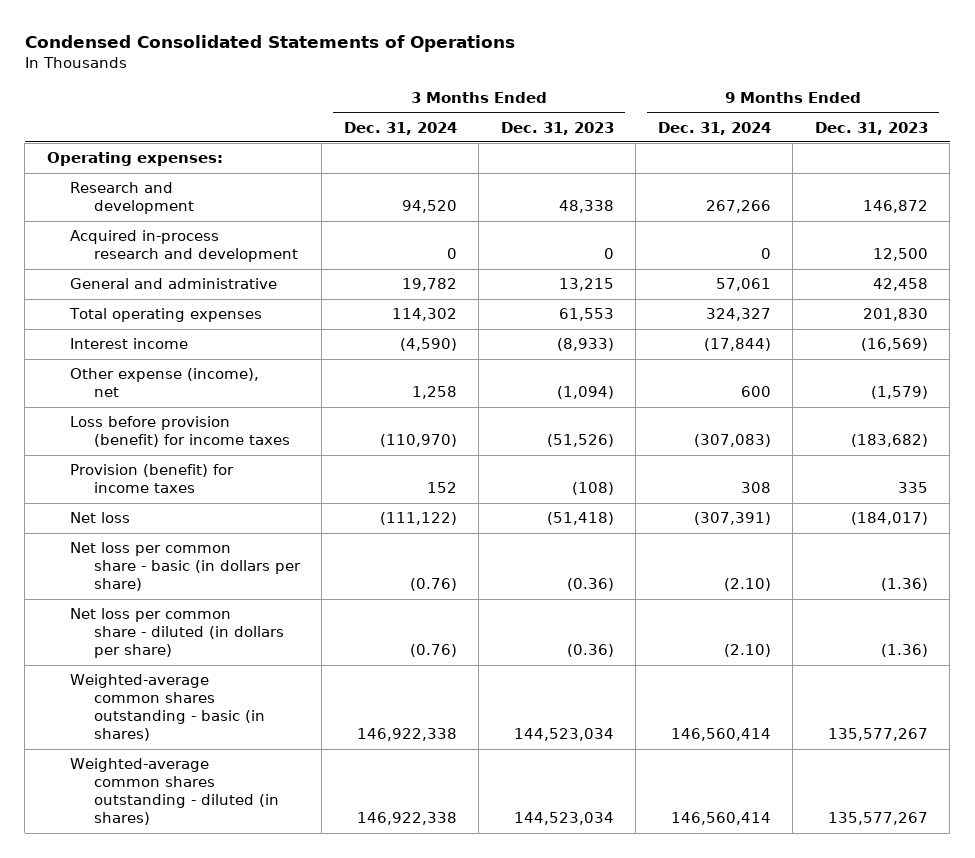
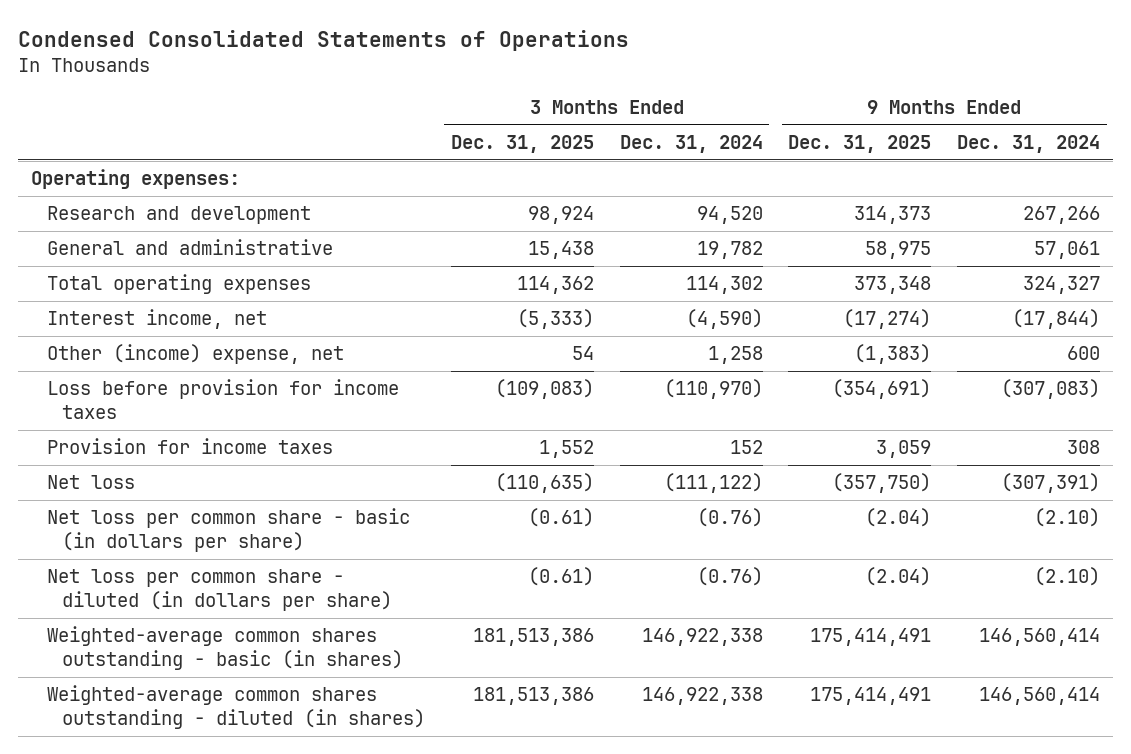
- | 3 Months Ended Dec. 31, 2024 | 3 Months Ended Dec. 31, 2023 | 9 Months Ended Dec. 31, 2024 | 9 Months Ended Dec. 31, 2023
+ | 3 Months Ended Dec. 31, 2025 | 3 Months Ended Dec. 31, 2024 | 9 Months Ended Dec. 31, 2025 | 9 Months Ended Dec. 31, 2024
- Acquired in-process research and development | 0 | 0 | 0 | 12,500
- Interest income | (4,590) | (8,933) | (17,844) | (16,569)
- Other expense (income), net | 1,258 | (1,094) | 600 | (1,579)
- Loss before provision (benefit) for income taxes | (110,970) | (51,526) | (307,083) | (183,682)
- Provision (benefit) for income taxes | 152 | (108) | 308 | 335
+ Interest income, net | (5,333) | (4,590) | (17,274) | (17,844)
+ Other (income) expense, net | 54 | 1,258 | (1,383) | 600
+ Loss before provision for income taxes | (109,083) | (110,970) | (354,691) | (307,083)
+ Provision for income taxes | 1,552 | 152 | 3,059 | 308

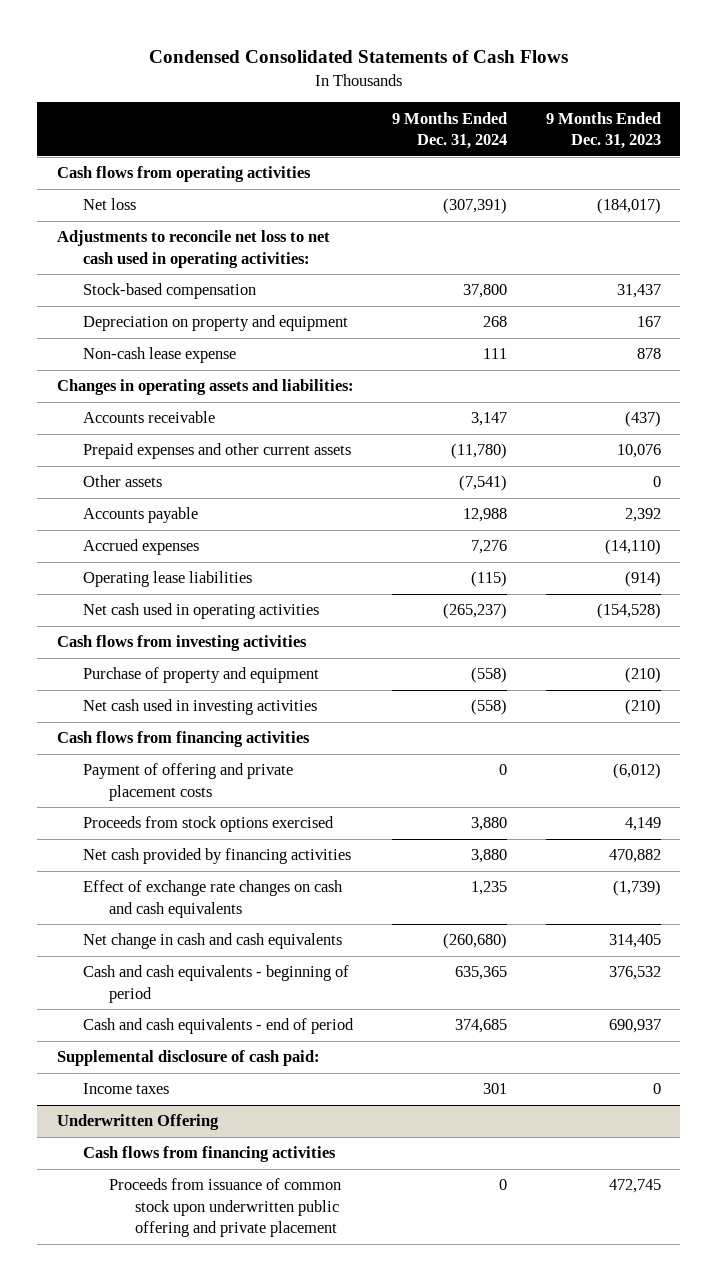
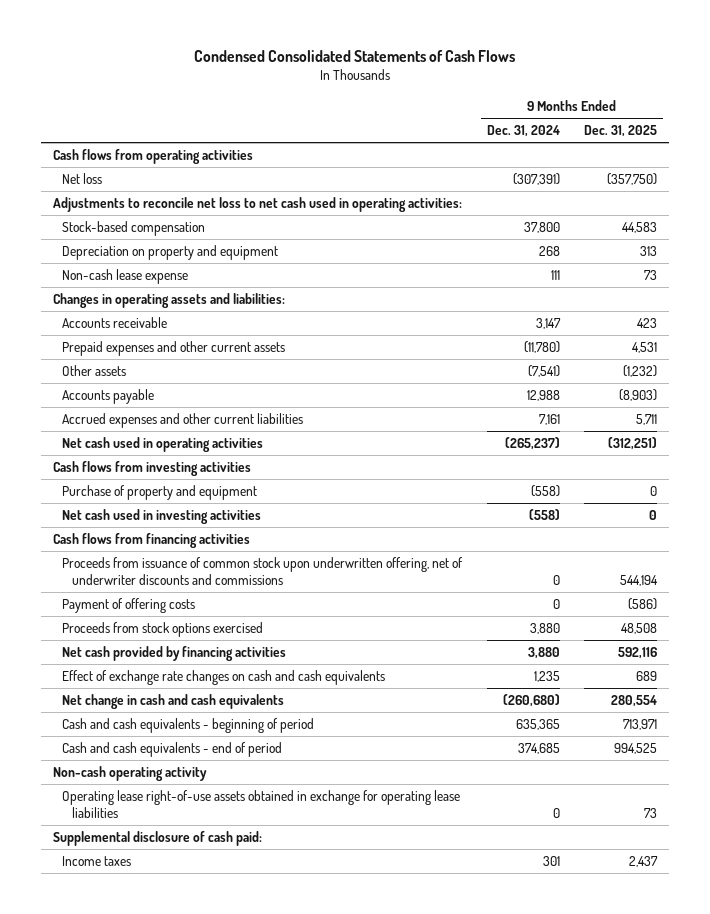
- | 9 Months Ended Dec. 31, 2024 | 9 Months Ended Dec. 31, 2023
+ | 9 Months Ended Dec. 31, 2024 | 9 Months Ended Dec. 31, 2025
- Accrued expenses | 7,276 | (14,110)
- Operating lease liabilities | (115) | (914)
+ Accrued expenses and other current liabilities | 7,161 | 5,711
- Payment of offering and private placement costs | 0 | (6,012)
+ Proceeds from issuance of common stock upon underwritten offering, net of underwriter discounts and commissions | 0 | 544,194
+ Payment of offering costs | 0 | (586)
+ Non-cash operating activity
+ Operating lease right-of-use assets obtained in exchange for operating lease liabilities | 0 | 73
- Underwritten Offering
- Cash flows from financing activities
- Proceeds from issuance of common stock upon underwritten public offering and private placement | 0 | 472,745

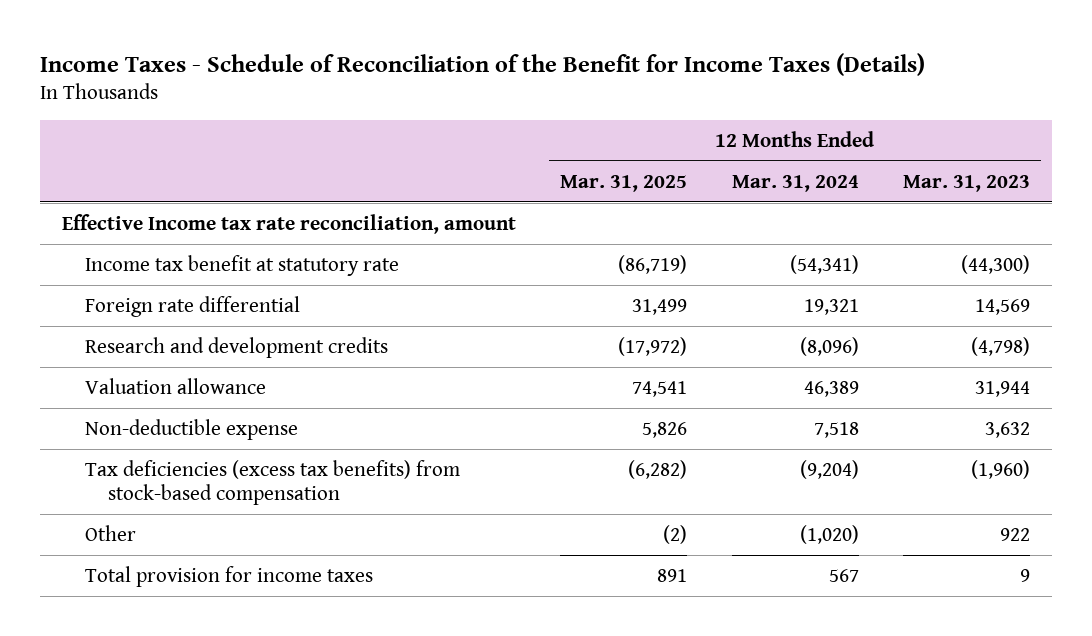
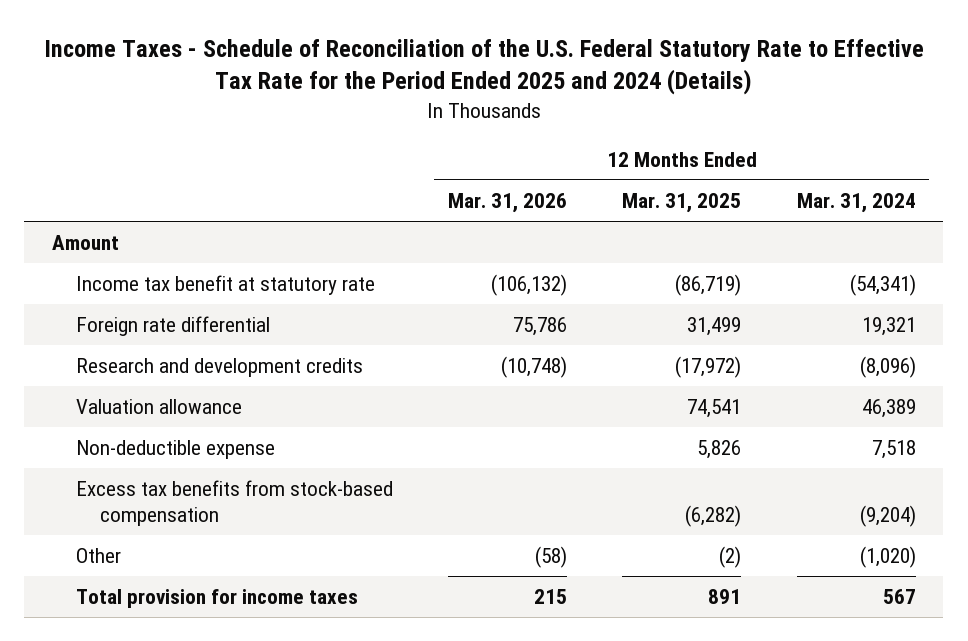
- Income Taxes - Schedule of Reconciliation of the Benefit for Income Taxes (Details)
+ Income Taxes - Schedule of Reconciliation of the U.S. Federal Statutory Rate to Effective Tax Rate for the Period Ended 2025 and 2024 (Details)
- | 12 Months Ended Mar. 31, 2025 | 12 Months Ended Mar. 31, 2024 | 12 Months Ended Mar. 31, 2023
+ | 12 Months Ended Mar. 31, 2026 | 12 Months Ended Mar. 31, 2025 | 12 Months Ended Mar. 31, 2024
- Effective Income tax rate reconciliation, amount
+ Amount
- Tax deficiencies (excess tax benefits) from stock-based compensation | (6,282) | (9,204) | (1,960)
+ Excess tax benefits from stock-based compensation | | (6,282) | (9,204)

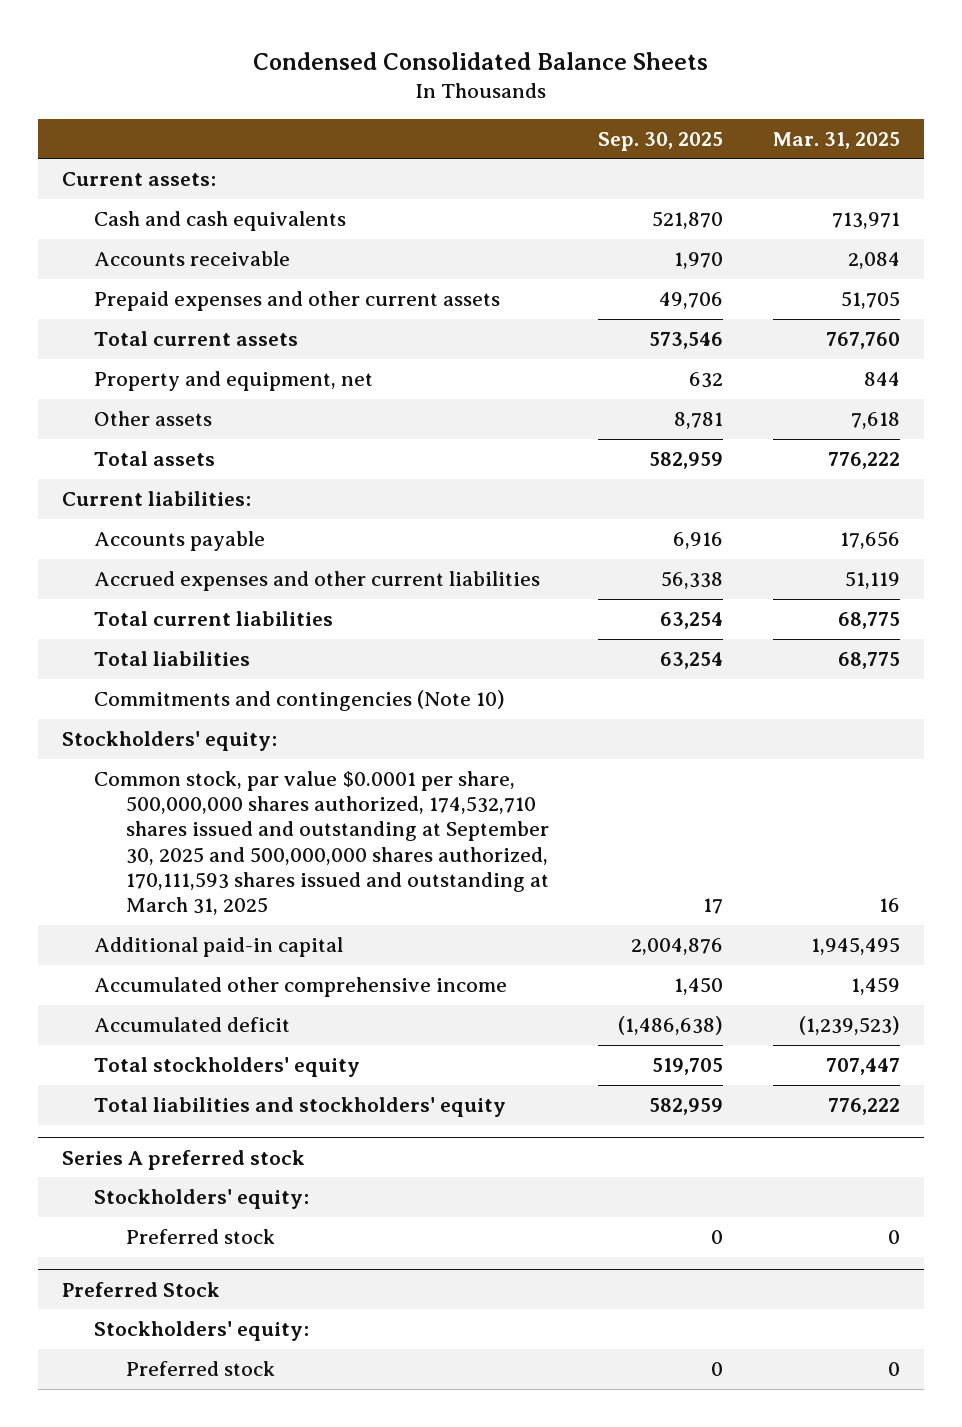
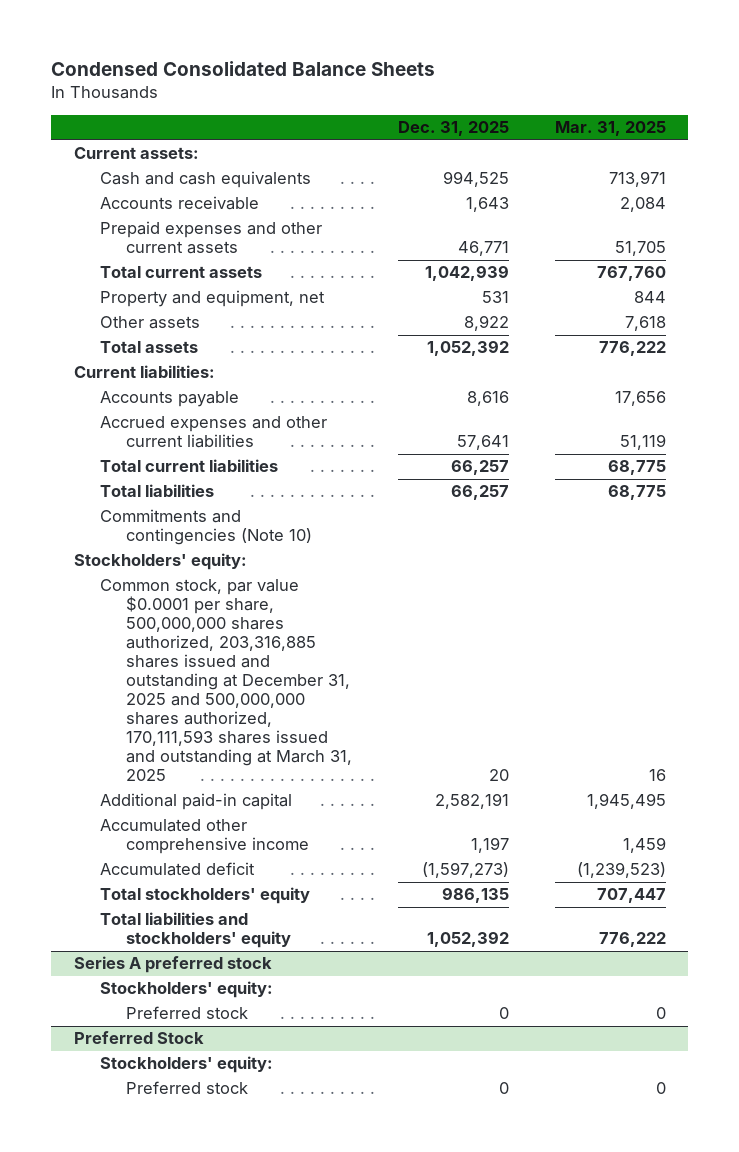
- | Sep. 30, 2025 | Mar. 31, 2025
+ | Dec. 31, 2025 | Mar. 31, 2025
- Common stock, par value $0.0001 per share, 500,000,000 shares authorized, 174,532,710 shares issued and outstanding at September 30, 2025 and 500,000,000 shares authorized, 170,111,593 shares issued and outstanding at March 31, 2025 | 17 | 16
+ Common stock, par value $0.0001 per share, 500,000,000 shares authorized, 203,316,885 shares issued and outstanding at December 31, 2025 and 500,000,000 shares authorized, 170,111,593 shares issued and outstanding at March 31, 2025 | 20 | 16

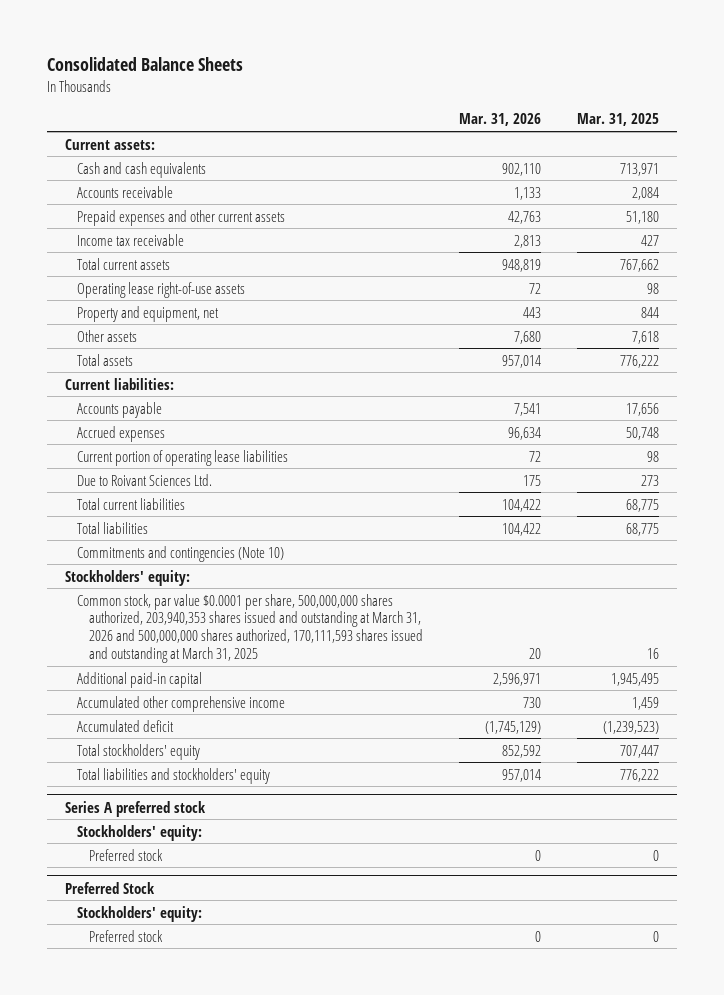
- Condensed Consolidated Balance Sheets
+ Consolidated Balance Sheets
- | Dec. 31, 2025 | Mar. 31, 2025
+ | Mar. 31, 2026 | Mar. 31, 2025
- Prepaid expenses and other current assets | 46,771 | 51,705
- Total current assets | 1,042,939 | 767,760
+ Prepaid expenses and other current assets | 42,763 | 51,180
+ Income tax receivable | 2,813 | 427
+ Total current assets | 948,819 | 767,662
+ Operating lease right-of-use assets | 72 | 98
- Accrued expenses and other current liabilities | 57,641 | 51,119
+ Accrued expenses | 96,634 | 50,748
+ Current portion of operating lease liabilities | 72 | 98
+ Due to Roivant Sciences Ltd. | 175 | 273
- Common stock, par value $0.0001 per share, 500,000,000 shares authorized, 203,316,885 shares issued and outstanding at December 31, 2025 and 500,000,000 shares authorized, 170,111,593 shares issued and outstanding at March 31, 2025 | 20 | 16
+ Common stock, par value $0.0001 per share, 500,000,000 shares authorized, 203,940,353 shares issued and outstanding at March 31, 2026 and 500,000,000 shares authorized, 170,111,593 shares issued and outstanding at March 31, 2025 | 20 | 16

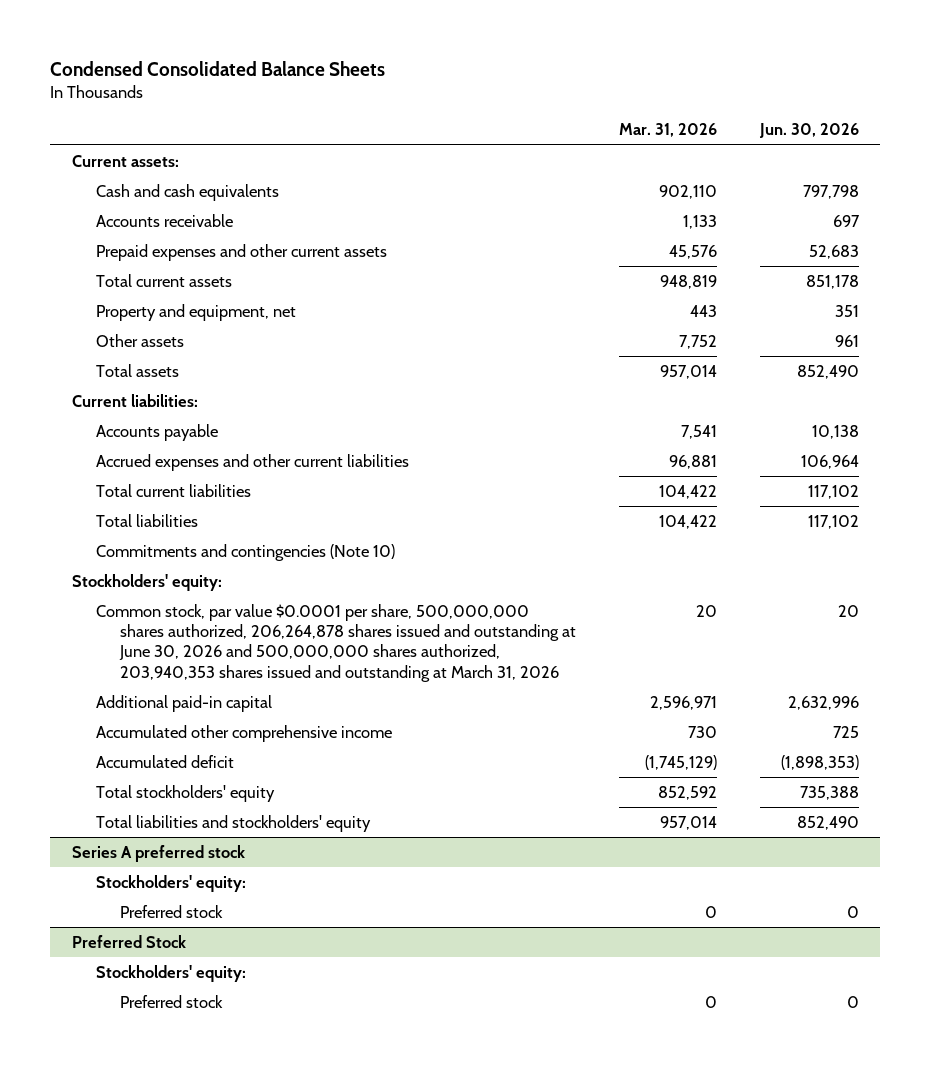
- Consolidated Balance Sheets
+ Condensed Consolidated Balance Sheets
- | Mar. 31, 2026 | Mar. 31, 2025
+ | Mar. 31, 2026 | Jun. 30, 2026
- Prepaid expenses and other current assets | 42,763 | 51,180
- Income tax receivable | 2,813 | 427
+ Prepaid expenses and other current assets | 45,576 | 52,683
- Operating lease right-of-use assets | 72 | 98
- Other assets | 7,680 | 7,618
+ Other assets | 7,752 | 961
- Accrued expenses | 96,634 | 50,748
- Current portion of operating lease liabilities | 72 | 98
- Due to Roivant Sciences Ltd. | 175 | 273
+ Accrued expenses and other current liabilities | 96,881 | 106,964
- Common stock, par value $0.0001 per share, 500,000,000 shares authorized, 203,940,353 shares issued and outstanding at March 31, 2026 and 500,000,000 shares authorized, 170,111,593 shares issued and outstanding at March 31, 2025 | 20 | 16
+ Common stock, par value $0.0001 per share, 500,000,000 shares authorized, 206,264,878 shares issued and outstanding at June 30, 2026 and 500,000,000 shares authorized, 203,940,353 shares issued and outstanding at March 31, 2026 | 20 | 20

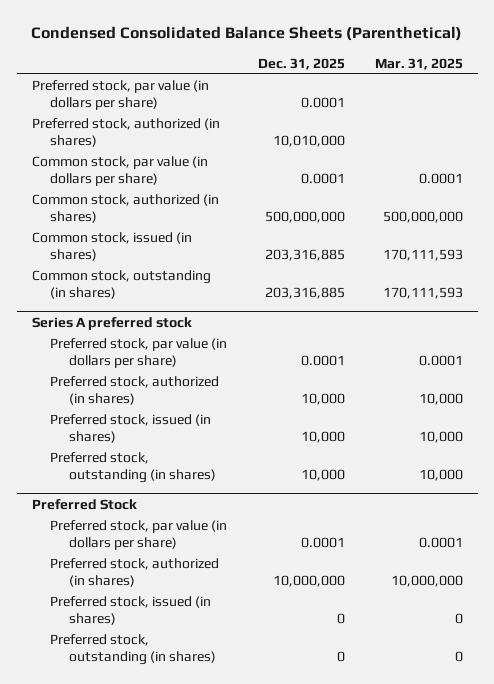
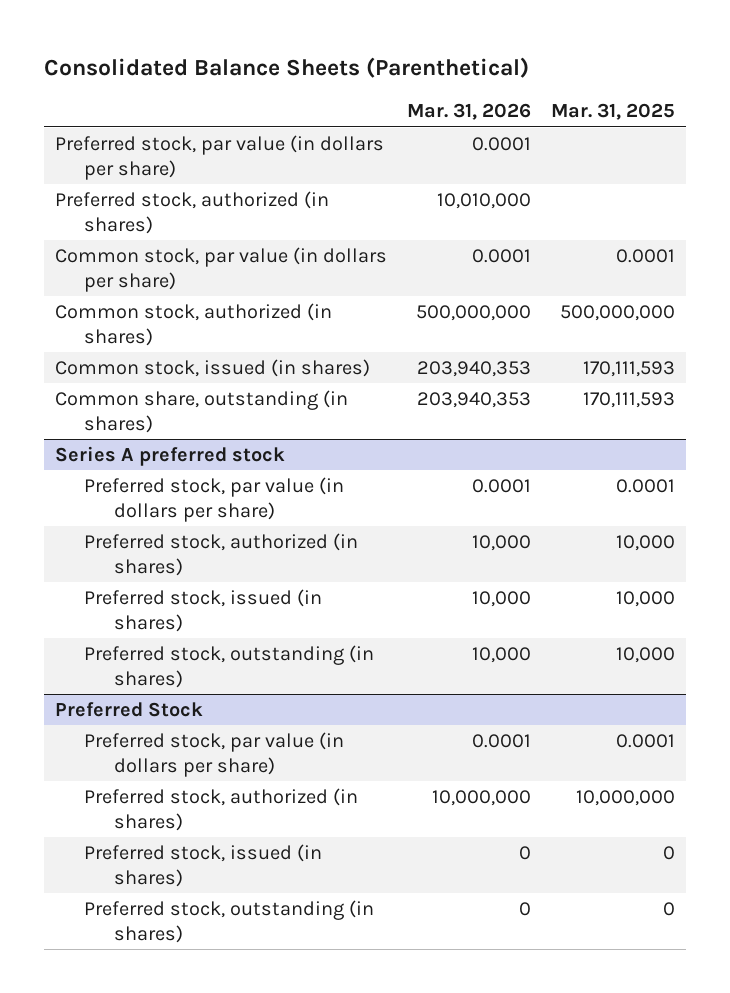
- Condensed Consolidated Balance Sheets (Parenthetical)
+ Consolidated Balance Sheets (Parenthetical)
- | Dec. 31, 2025 | Mar. 31, 2025
+ | Mar. 31, 2026 | Mar. 31, 2025
- Common stock, outstanding (in shares) | 203,316,885 | 170,111,593
+ Common share, outstanding (in shares) | 203,940,353 | 170,111,593

